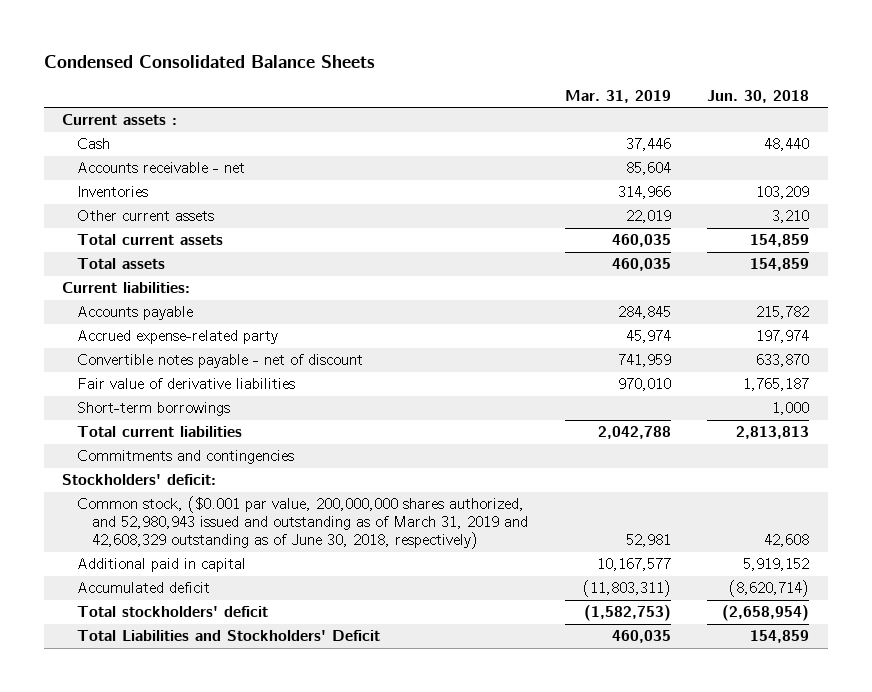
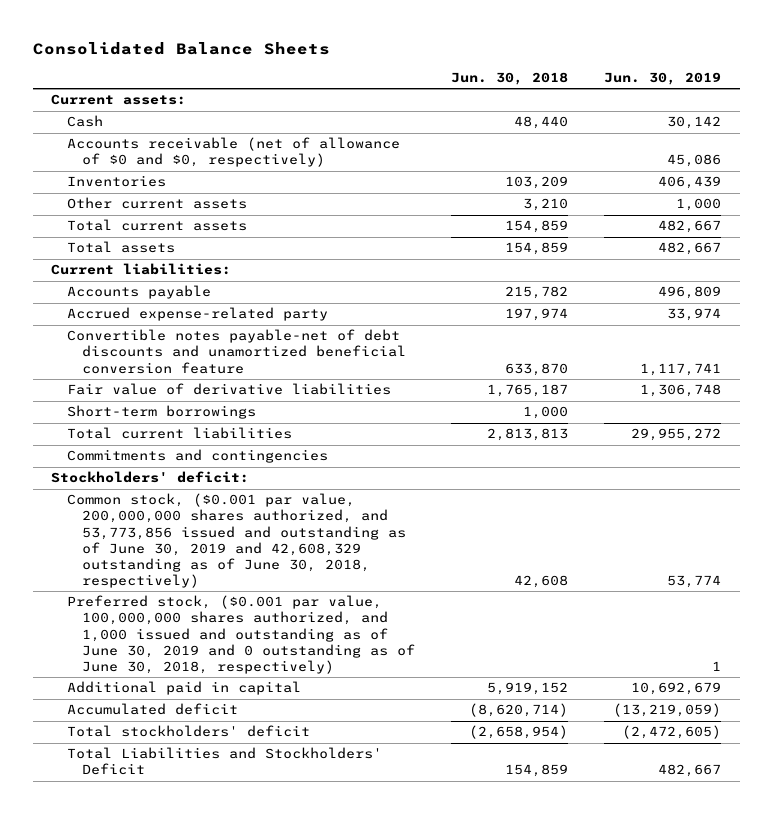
- Condensed Consolidated Balance Sheets
+ Consolidated Balance Sheets
- | Mar. 31, 2019 | Jun. 30, 2018
+ | Jun. 30, 2018 | Jun. 30, 2019
- Current assets :
+ Current assets:
- Accounts receivable - net | 85,604 |
+ Accounts receivable (net of allowance of $0 and $0, respectively) | | 45,086
- Convertible notes payable - net of discount | 741,959 | 633,870
+ Convertible notes payable-net of debt discounts and unamortized beneficial conversion feature | 633,870 | 1,117,741
- Common stock, ($0.001 par value, 200,000,000 shares authorized, and 52,980,943 issued and outstanding as of March 31, 2019 and 42,608,329 outstanding as of June 30, 2018, respectively) | 52,981 | 42,608
+ Common stock, ($0.001 par value, 200,000,000 shares authorized, and 53,773,856 issued and outstanding as of June 30, 2019 and 42,608,329 outstanding as of June 30, 2018, respectively) | 42,608 | 53,774
+ Preferred stock, ($0.001 par value, 100,000,000 shares authorized, and 1,000 issued and outstanding as of June 30, 2019 and 0 outstanding as of June 30, 2018, respectively) | | 1

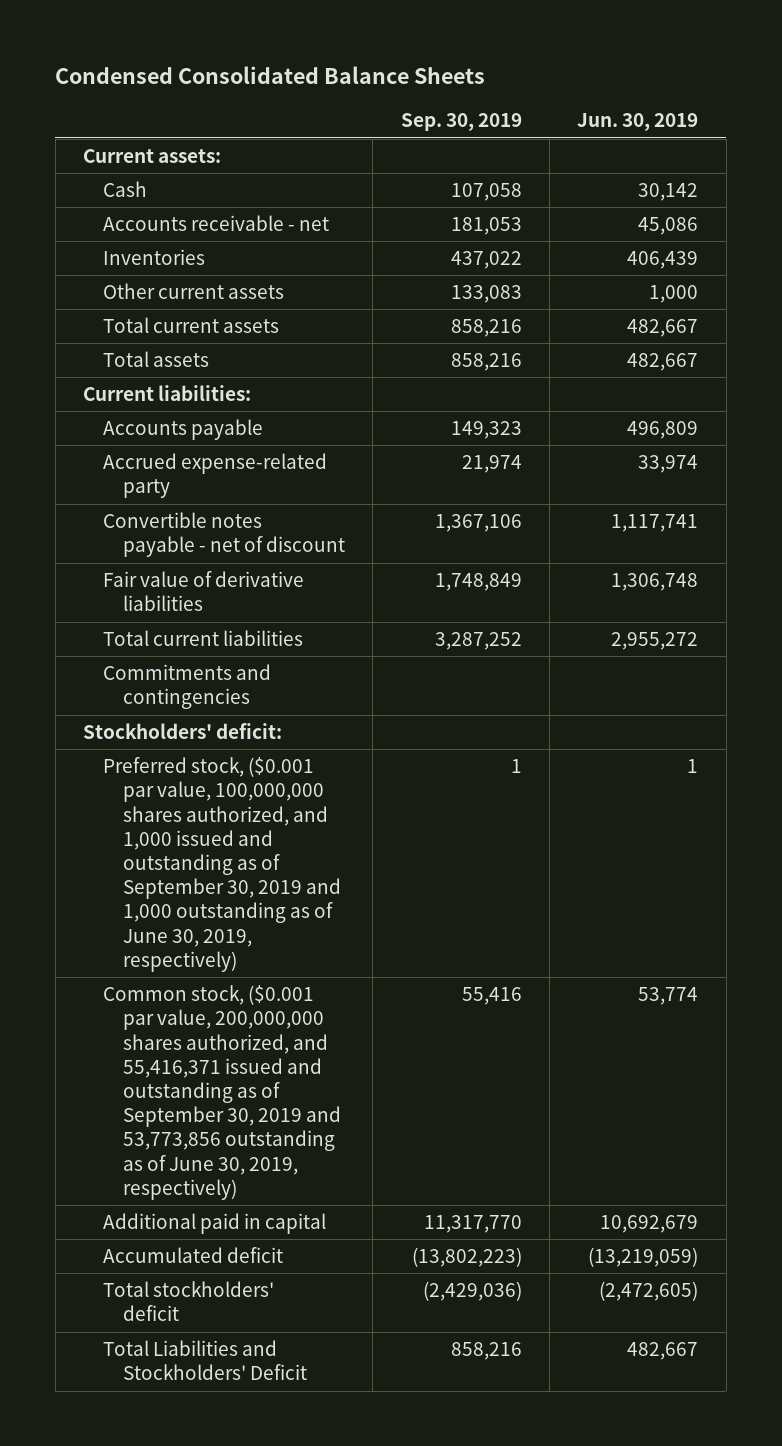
- Consolidated Balance Sheets
+ Condensed Consolidated Balance Sheets
- | Jun. 30, 2018 | Jun. 30, 2019
+ | Sep. 30, 2019 | Jun. 30, 2019
- Accounts receivable (net of allowance of $0 and $0, respectively) | | 45,086
+ Accounts receivable - net | 181,053 | 45,086
- Convertible notes payable-net of debt discounts and unamortized beneficial conversion feature | 633,870 | 1,117,741
+ Convertible notes payable - net of discount | 1,367,106 | 1,117,741
- Short-term borrowings | 1,000 |
- Total current liabilities | 2,813,813 | 29,955,272
+ Total current liabilities | 3,287,252 | 2,955,272
- Common stock, ($0.001 par value, 200,000,000 shares authorized, and 53,773,856 issued and outstanding as of June 30, 2019 and 42,608,329 outstanding as of June 30, 2018, respectively) | 42,608 | 53,774
- Preferred stock, ($0.001 par value, 100,000,000 shares authorized, and 1,000 issued and outstanding as of June 30, 2019 and 0 outstanding as of June 30, 2018, respectively) | | 1
+ Preferred stock, ($0.001 par value, 100,000,000 shares authorized, and 1,000 issued and outstanding as of September 30, 2019 and 1,000 outstanding as of June 30, 2019, respectively) | 1 | 1
+ Common stock, ($0.001 par value, 200,000,000 shares authorized, and 55,416,371 issued and outstanding as of September 30, 2019 and 53,773,856 outstanding as of June 30, 2019, respectively) | 55,416 | 53,774

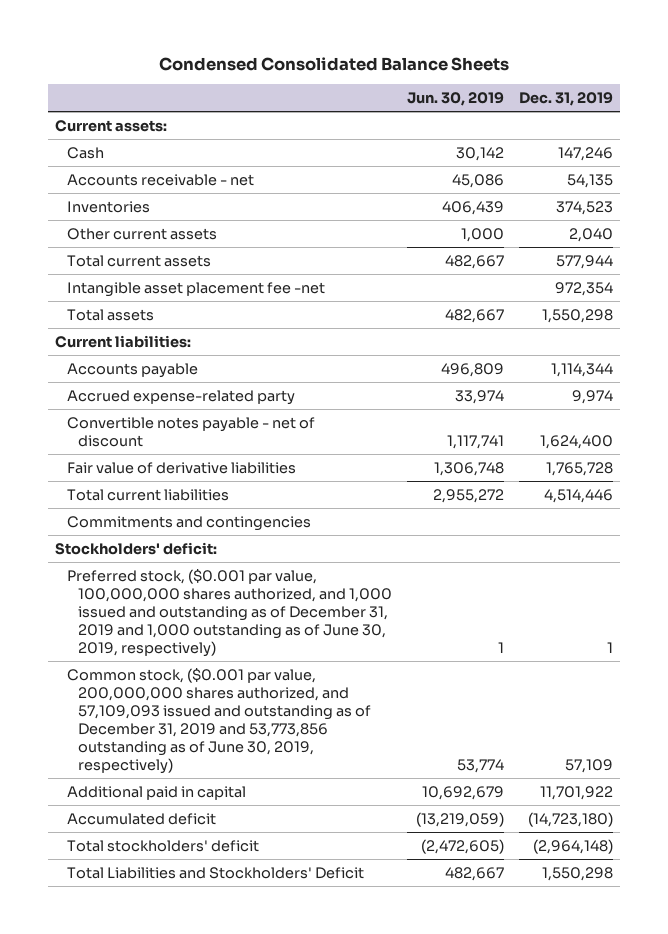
- | Sep. 30, 2019 | Jun. 30, 2019
+ | Jun. 30, 2019 | Dec. 31, 2019
+ Intangible asset placement fee -net | | 972,354
- Preferred stock, ($0.001 par value, 100,000,000 shares authorized, and 1,000 issued and outstanding as of September 30, 2019 and 1,000 outstanding as of June 30, 2019, respectively) | 1 | 1
- Common stock, ($0.001 par value, 200,000,000 shares authorized, and 55,416,371 issued and outstanding as of September 30, 2019 and 53,773,856 outstanding as of June 30, 2019, respectively) | 55,416 | 53,774
+ Preferred stock, ($0.001 par value, 100,000,000 shares authorized, and 1,000 issued and outstanding as of December 31, 2019 and 1,000 outstanding as of June 30, 2019, respectively) | 1 | 1
+ Common stock, ($0.001 par value, 200,000,000 shares authorized, and 57,109,093 issued and outstanding as of December 31, 2019 and 53,773,856 outstanding as of June 30, 2019, respectively) | 53,774 | 57,109

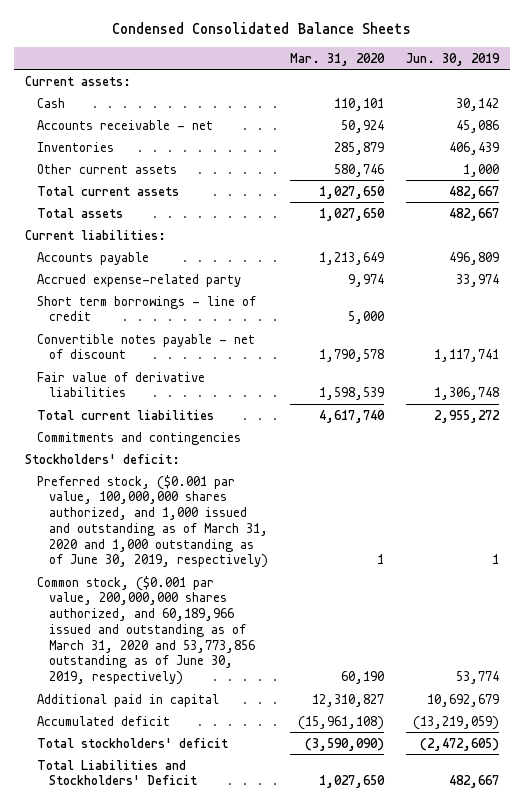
- | Jun. 30, 2019 | Dec. 31, 2019
+ | Mar. 31, 2020 | Jun. 30, 2019
- Intangible asset placement fee -net | | 972,354
+ Short term borrowings - line of credit | 5,000 |
- Preferred stock, ($0.001 par value, 100,000,000 shares authorized, and 1,000 issued and outstanding as of December 31, 2019 and 1,000 outstanding as of June 30, 2019, respectively) | 1 | 1
- Common stock, ($0.001 par value, 200,000,000 shares authorized, and 57,109,093 issued and outstanding as of December 31, 2019 and 53,773,856 outstanding as of June 30, 2019, respectively) | 53,774 | 57,109
+ Preferred stock, ($0.001 par value, 100,000,000 shares authorized, and 1,000 issued and outstanding as of March 31, 2020 and 1,000 outstanding as of June 30, 2019, respectively) | 1 | 1
+ Common stock, ($0.001 par value, 200,000,000 shares authorized, and 60,189,966 issued and outstanding as of March 31, 2020 and 53,773,856 outstanding as of June 30, 2019, respectively) | 60,190 | 53,774

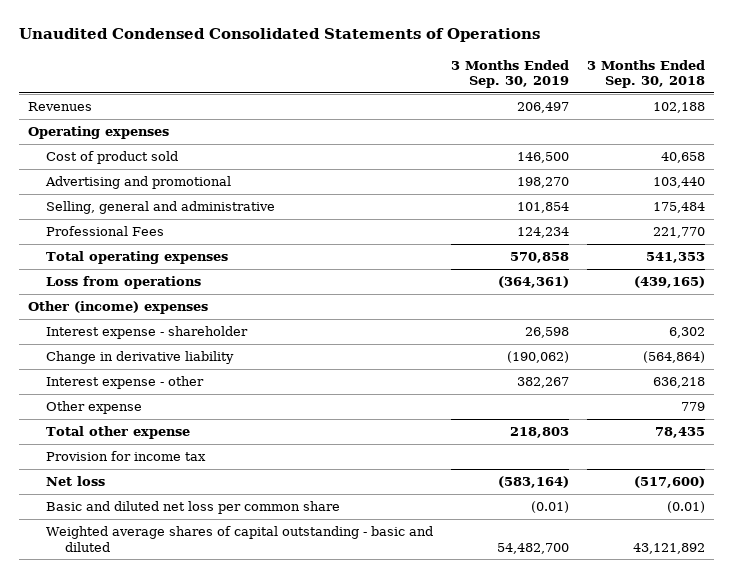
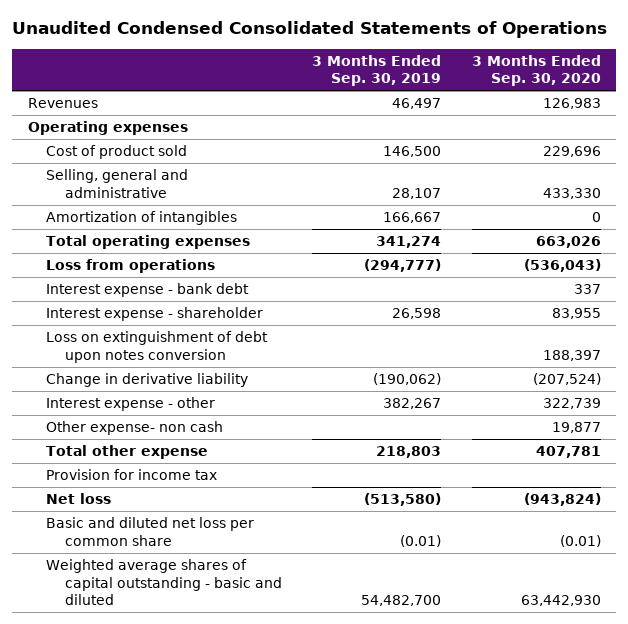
- | 3 Months Ended Sep. 30, 2019 | 3 Months Ended Sep. 30, 2018
+ | 3 Months Ended Sep. 30, 2019 | 3 Months Ended Sep. 30, 2020
- Revenues | 206,497 | 102,188
+ Revenues | 46,497 | 126,983
- Advertising and promotional | 198,270 | 103,440
- Selling, general and administrative | 101,854 | 175,484
- Professional Fees | 124,234 | 221,770
- Total operating expenses | 570,858 | 541,353
- Loss from operations | (364,361) | (439,165)
- Other (income) expenses
+ Selling, general and administrative | 28,107 | 433,330
+ Amortization of intangibles | 166,667 | 0
+ Total operating expenses | 341,274 | 663,026
+ Loss from operations | (294,777) | (536,043)
+ Interest expense - bank debt | | 337
+ Loss on extinguishment of debt upon notes conversion | | 188,397
- Other expense | | 779
+ Other expense- non cash | | 19,877
- Net loss | (583,164) | (517,600)
+ Net loss | (513,580) | (943,824)

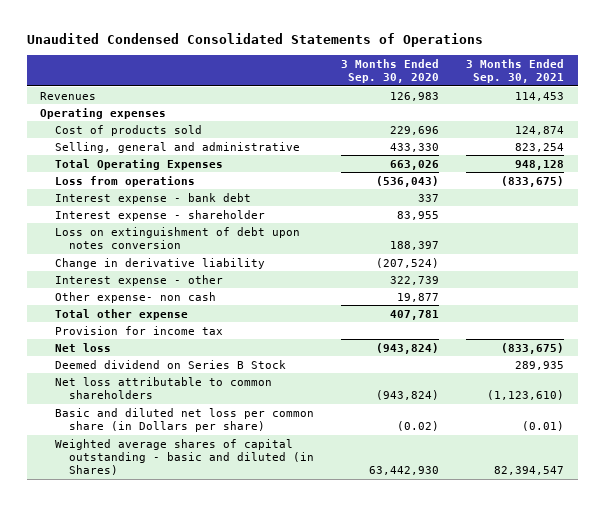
- | 3 Months Ended Sep. 30, 2019 | 3 Months Ended Sep. 30, 2020
+ | 3 Months Ended Sep. 30, 2020 | 3 Months Ended Sep. 30, 2021
- Cost of product sold | 146,500 | 229,696
+ Cost of products sold | 229,696 | 124,874
- Amortization of intangibles | 166,667 | 0
- Total operating expenses | 341,274 | 663,026
+ Total Operating Expenses | 663,026 | 948,128
- Basic and diluted net loss per common share | (0.01) | (0.01)
- Weighted average shares of capital outstanding - basic and diluted | 54,482,700 | 63,442,930
+ Deemed dividend on Series B Stock | | 289,935
+ Net loss attributable to common shareholders | (943,824) | (1,123,610)
+ Basic and diluted net loss per common share (in Dollars per share) | (0.02) | (0.01)
+ Weighted average shares of capital outstanding - basic and diluted (in Shares) | 63,442,930 | 82,394,547

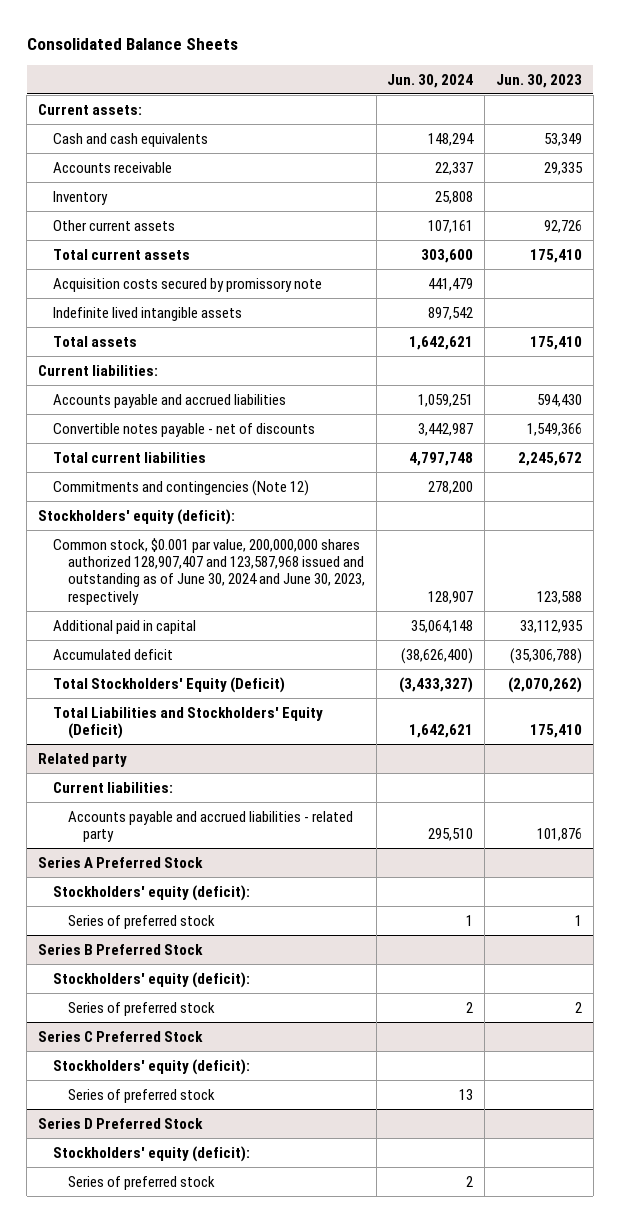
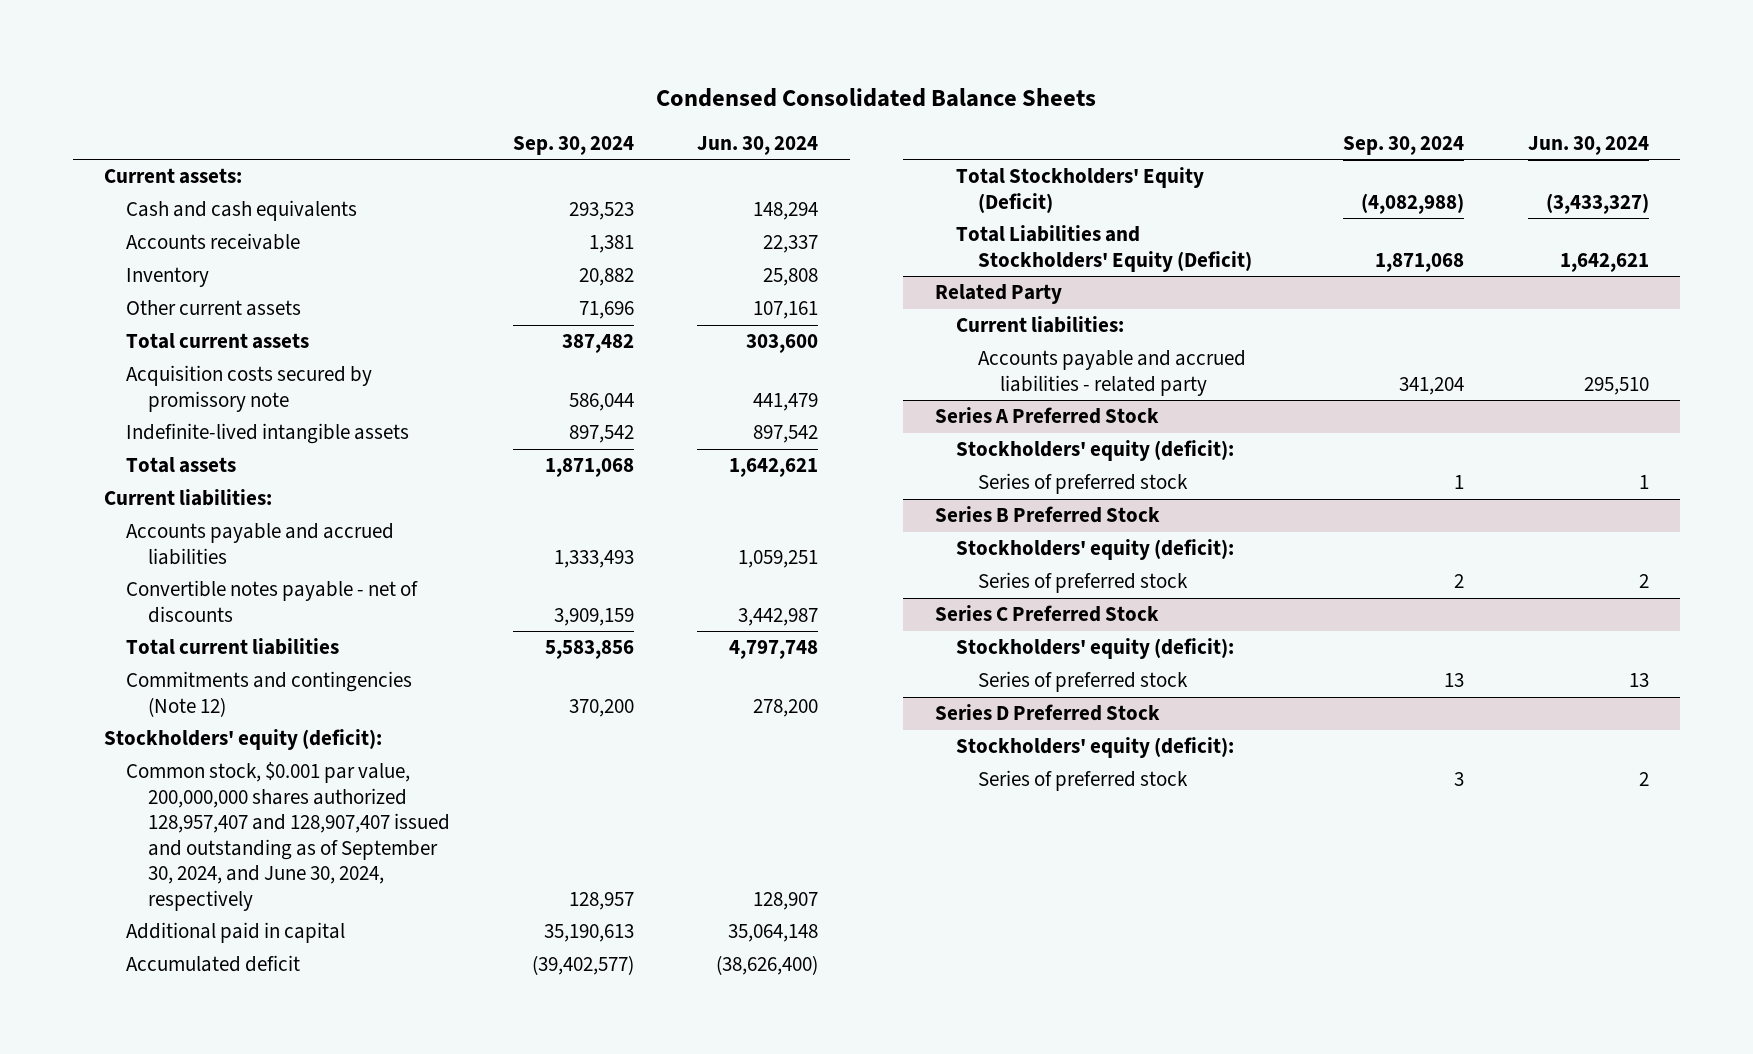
- Consolidated Balance Sheets
+ Condensed Consolidated Balance Sheets
- | Jun. 30, 2024 | Jun. 30, 2023
+ | Sep. 30, 2024 | Jun. 30, 2024
- Indefinite lived intangible assets | 897,542 |
+ Indefinite-lived intangible assets | 897,542 | 897,542
- Common stock, $0.001 par value, 200,000,000 shares authorized 128,907,407 and 123,587,968 issued and outstanding as of June 30, 2024 and June 30, 2023, respectively | 128,907 | 123,588
+ Common stock, $0.001 par value, 200,000,000 shares authorized 128,957,407 and 128,907,407 issued and outstanding as of September 30, 2024, and June 30, 2024, respectively | 128,957 | 128,907
- Related party
+ Related Party

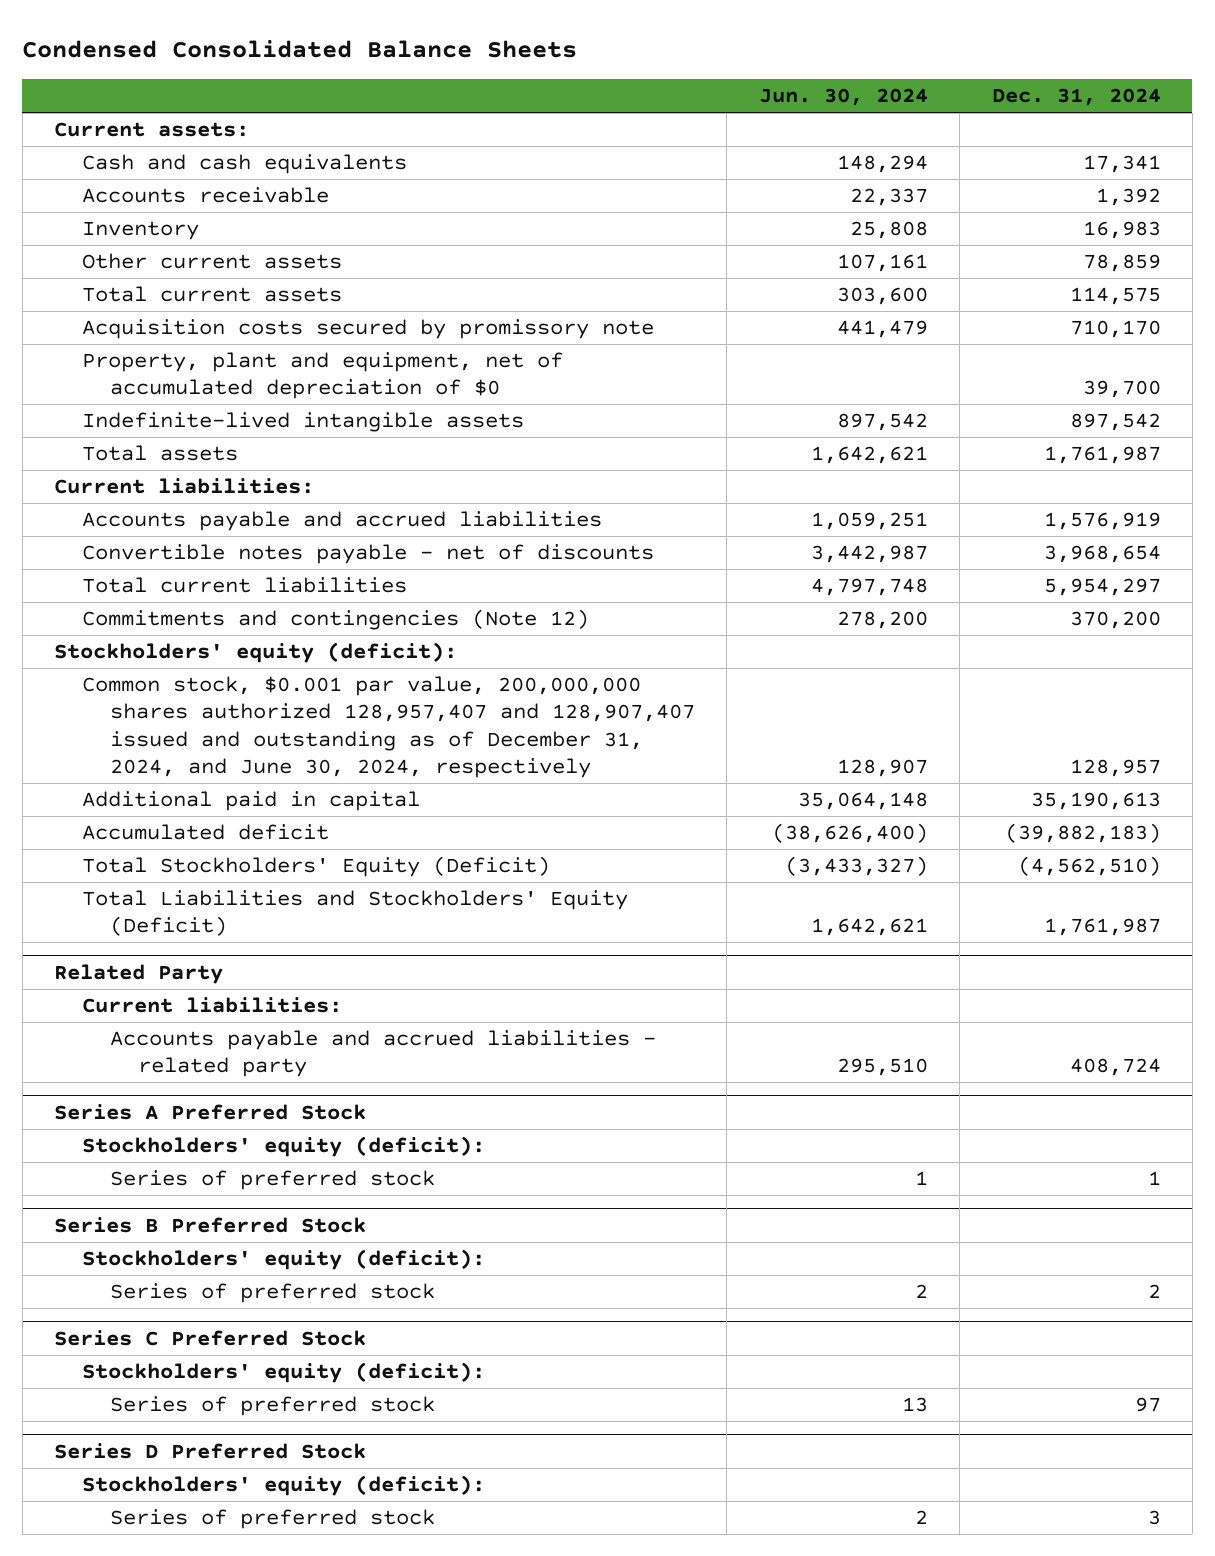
- | Sep. 30, 2024 | Jun. 30, 2024
+ | Jun. 30, 2024 | Dec. 31, 2024
+ Property, plant and equipment, net of accumulated depreciation of $0 | | 39,700
- Common stock, $0.001 par value, 200,000,000 shares authorized 128,957,407 and 128,907,407 issued and outstanding as of September 30, 2024, and June 30, 2024, respectively | 128,957 | 128,907
+ Common stock, $0.001 par value, 200,000,000 shares authorized 128,957,407 and 128,907,407 issued and outstanding as of December 31, 2024, and June 30, 2024, respectively | 128,907 | 128,957

